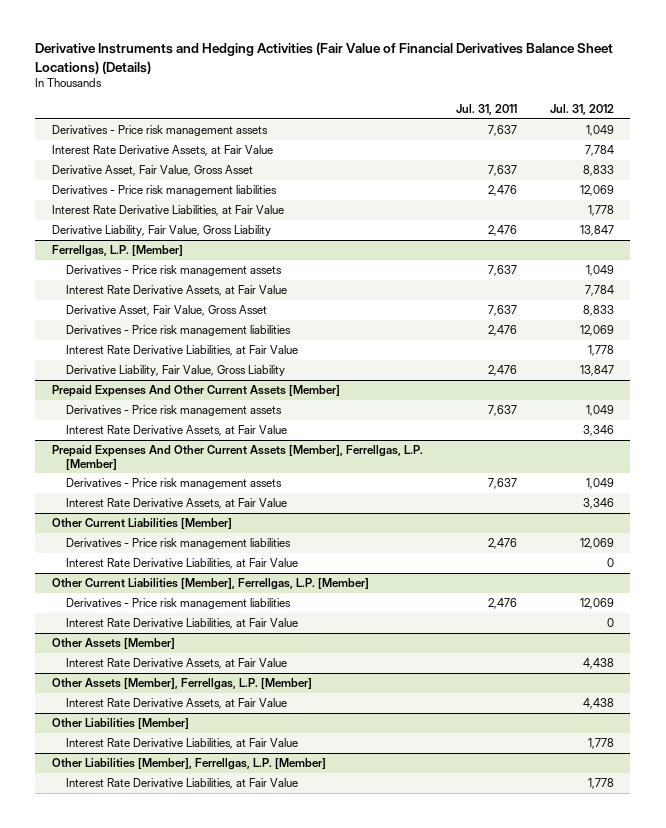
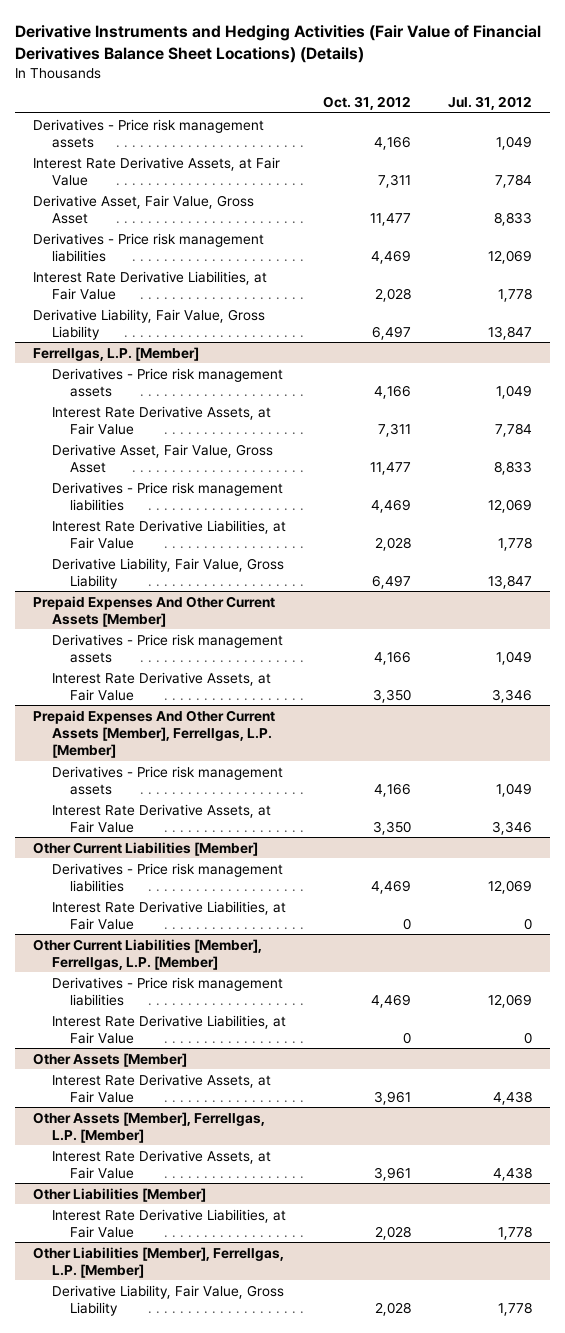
- | Jul. 31, 2011 | Jul. 31, 2012
+ | Oct. 31, 2012 | Jul. 31, 2012
@ Other Liabilities [Member], Ferrellgas, L.P. [Member]
- Interest Rate Derivative Liabilities, at Fair Value | | 1,778
+ Derivative Liability, Fair Value, Gross Liability | 2,028 | 1,778

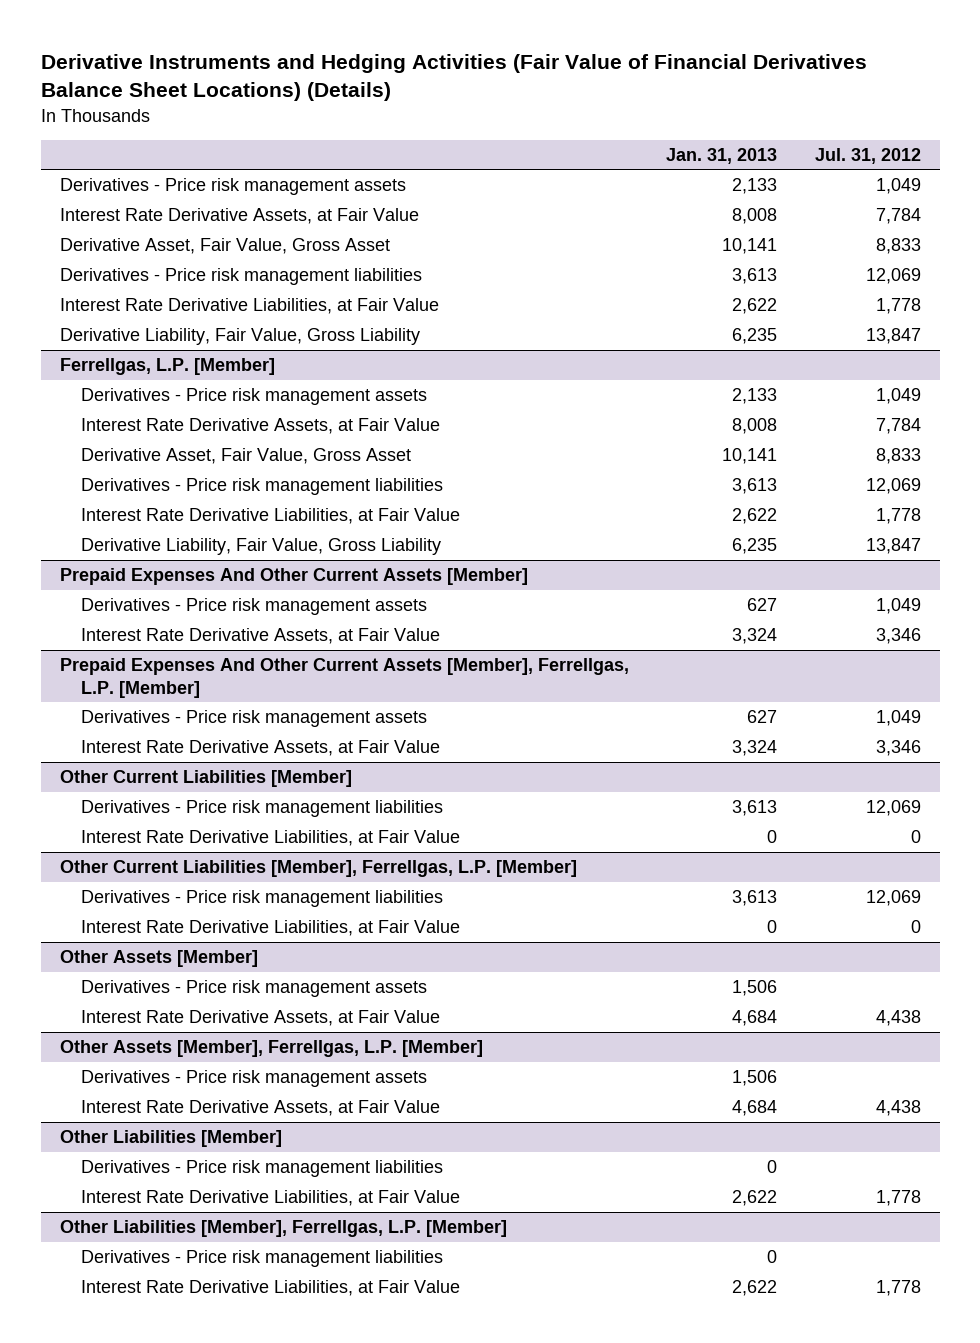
- | Oct. 31, 2012 | Jul. 31, 2012
+ | Jan. 31, 2013 | Jul. 31, 2012
@ Other Assets [Member]
+ Derivatives - Price risk management assets | 1,506 |
@ Other Assets [Member], Ferrellgas, L.P. [Member]
+ Derivatives - Price risk management assets | 1,506 |
@ Other Liabilities [Member]
+ Derivatives - Price risk management liabilities | 0 |
@ Other Liabilities [Member], Ferrellgas, L.P. [Member]
- Derivative Liability, Fair Value, Gross Liability | 2,028 | 1,778
+ Derivatives - Price risk management liabilities | 0 |
+ Interest Rate Derivative Liabilities, at Fair Value | 2,622 | 1,778

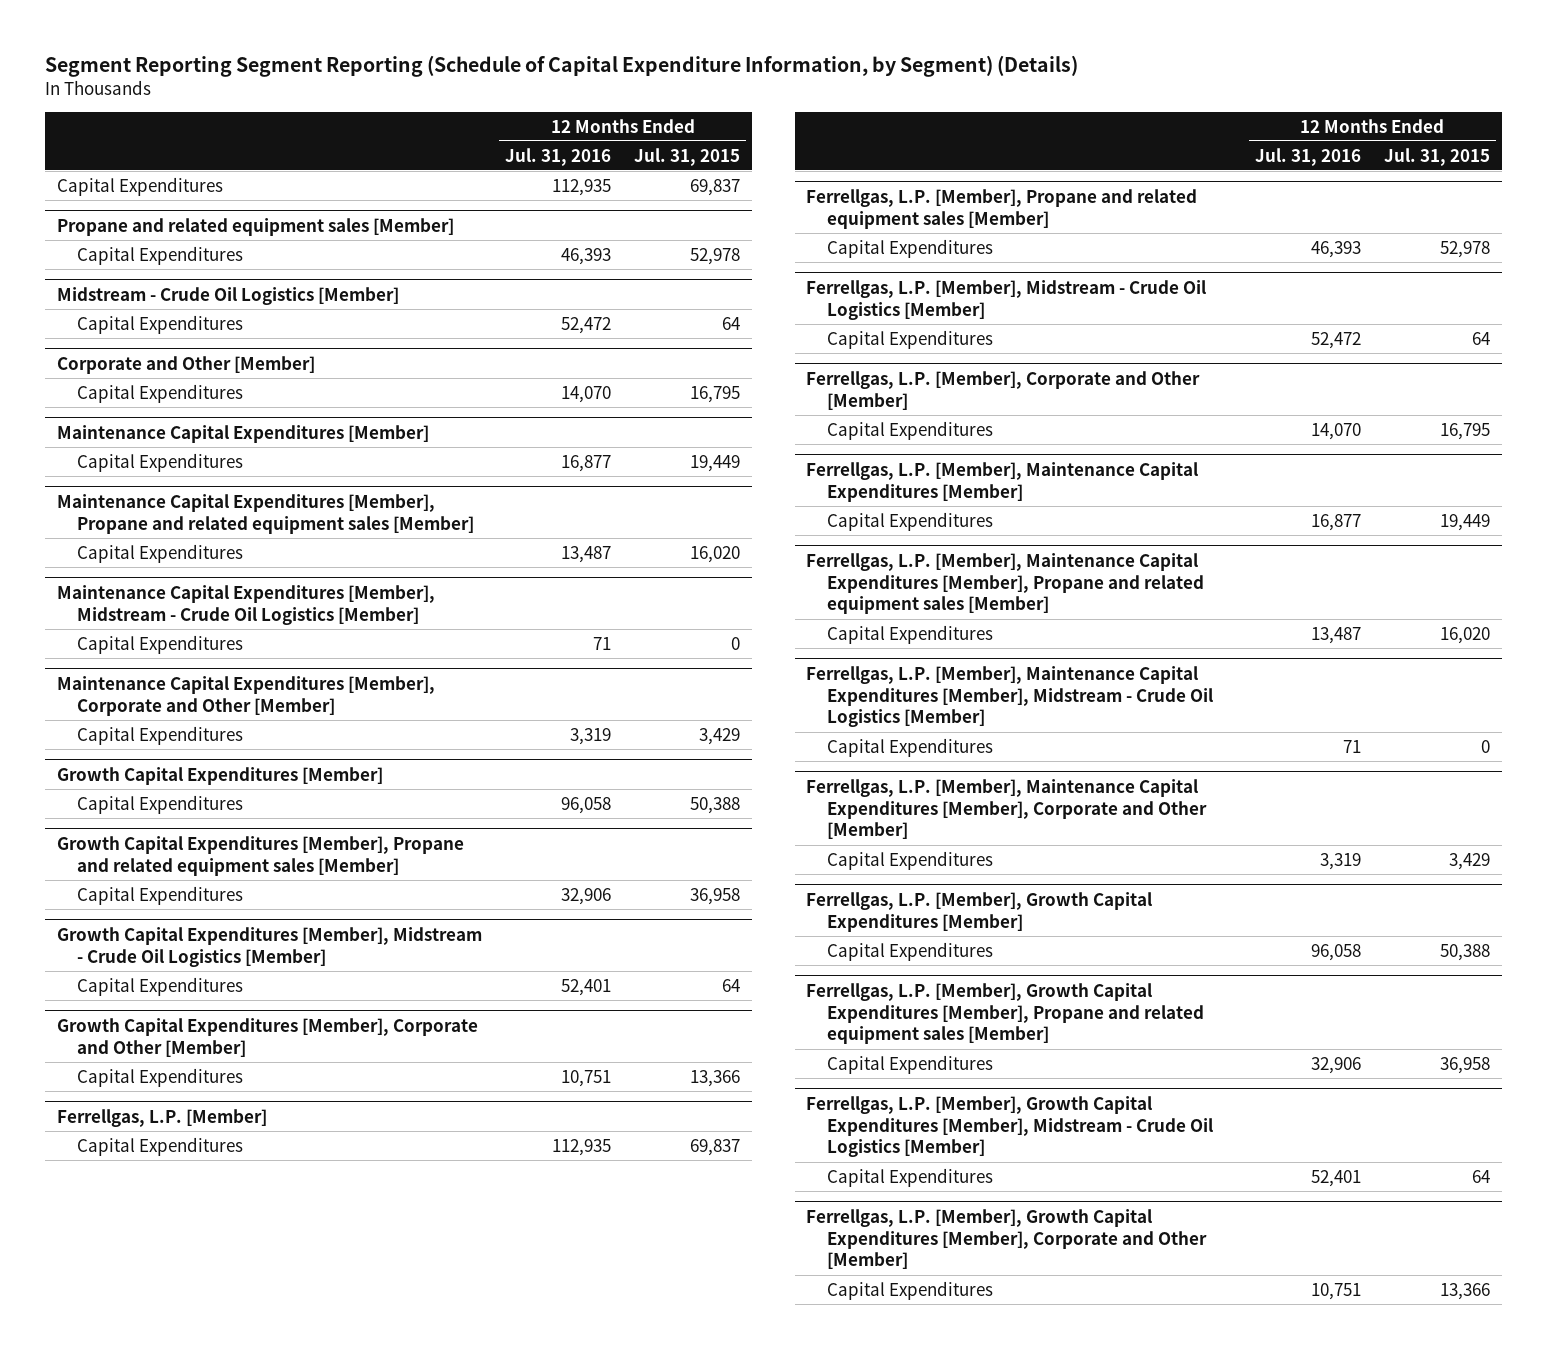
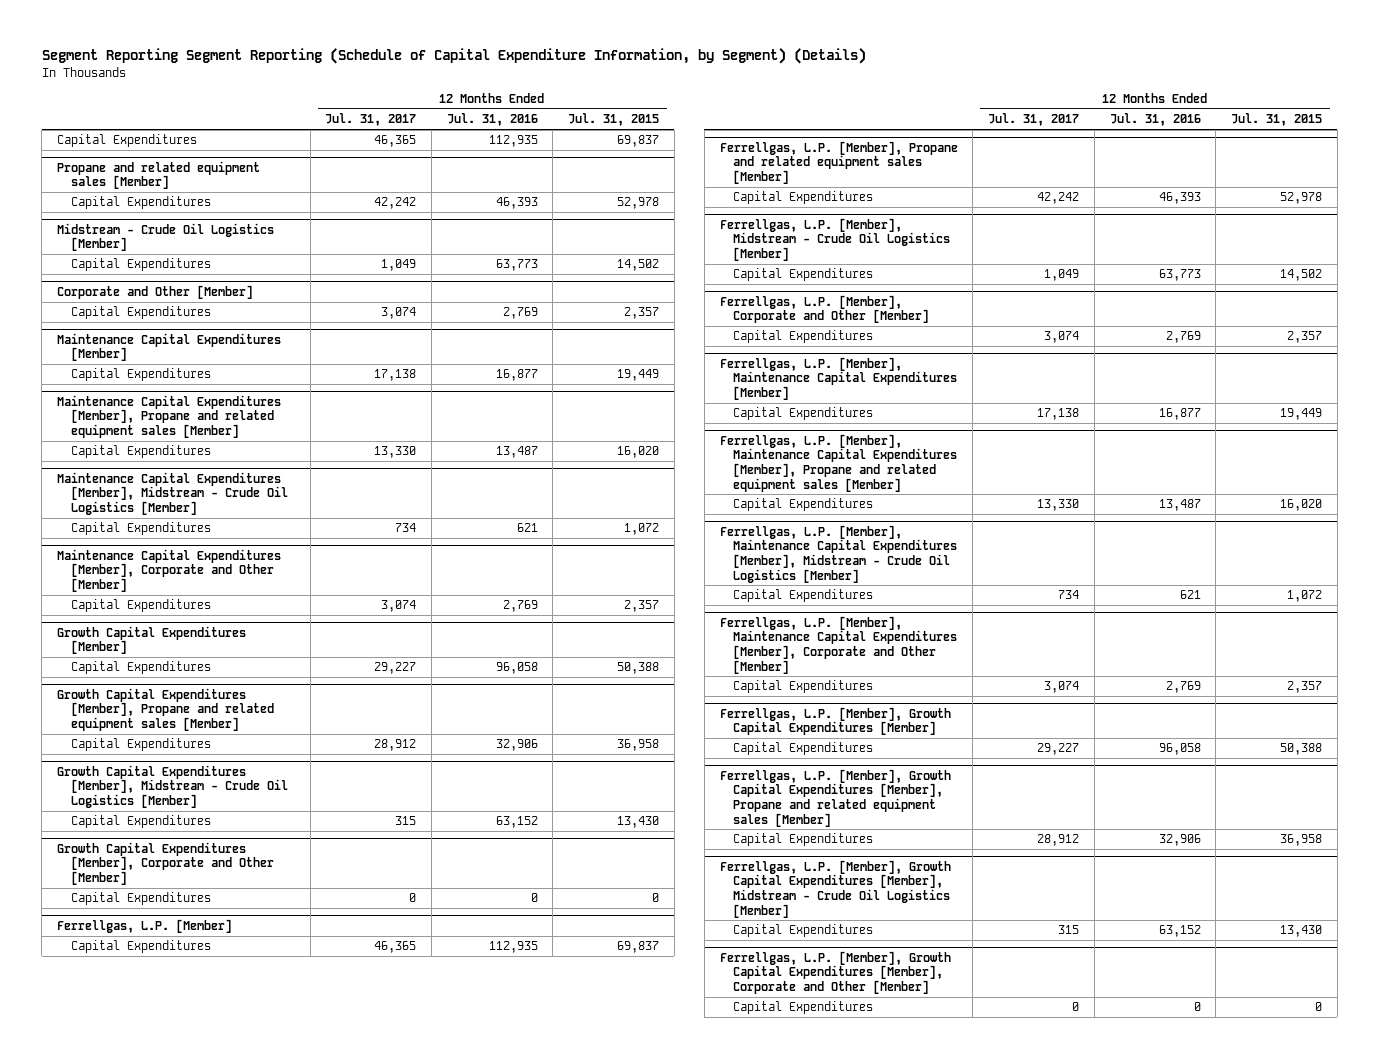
- | 12 Months Ended Jul. 31, 2016 | 12 Months Ended Jul. 31, 2015
+ | 12 Months Ended Jul. 31, 2017 | 12 Months Ended Jul. 31, 2016 | 12 Months Ended Jul. 31, 2015
@ Midstream - Crude Oil Logistics [Member]
- Capital Expenditures | 52,472 | 64
+ Capital Expenditures | 1,049 | 63,773 | 14,502
@ Corporate and Other [Member]
- Capital Expenditures | 14,070 | 16,795
+ Capital Expenditures | 3,074 | 2,769 | 2,357
@ Maintenance Capital Expenditures [Member], Midstream - Crude Oil Logistics [Member]
- Capital Expenditures | 71 | 0
+ Capital Expenditures | 734 | 621 | 1,072
@ Maintenance Capital Expenditures [Member], Corporate and Other [Member]
- Capital Expenditures | 3,319 | 3,429
+ Capital Expenditures | 3,074 | 2,769 | 2,357
@ Growth Capital Expenditures [Member], Midstream - Crude Oil Logistics [Member]
- Capital Expenditures | 52,401 | 64
+ Capital Expenditures | 315 | 63,152 | 13,430
@ Growth Capital Expenditures [Member], Corporate and Other [Member]
- Capital Expenditures | 10,751 | 13,366
+ Capital Expenditures | 0 | 0 | 0
@ Ferrellgas, L.P. [Member], Midstream - Crude Oil Logistics [Member]
- Capital Expenditures | 52,472 | 64
+ Capital Expenditures | 1,049 | 63,773 | 14,502
@ Ferrellgas, L.P. [Member], Corporate and Other [Member]
- Capital Expenditures | 14,070 | 16,795
+ Capital Expenditures | 3,074 | 2,769 | 2,357
@ Ferrellgas, L.P. [Member], Maintenance Capital Expenditures [Member], Midstream - Crude Oil Logistics [Member]
- Capital Expenditures | 71 | 0
+ Capital Expenditures | 734 | 621 | 1,072
@ Ferrellgas, L.P. [Member], Maintenance Capital Expenditures [Member], Corporate and Other [Member]
- Capital Expenditures | 3,319 | 3,429
+ Capital Expenditures | 3,074 | 2,769 | 2,357
@ Ferrellgas, L.P. [Member], Growth Capital Expenditures [Member], Midstream - Crude Oil Logistics [Member]
- Capital Expenditures | 52,401 | 64
+ Capital Expenditures | 315 | 63,152 | 13,430
@ Ferrellgas, L.P. [Member], Growth Capital Expenditures [Member], Corporate and Other [Member]
- Capital Expenditures | 10,751 | 13,366
+ Capital Expenditures | 0 | 0 | 0

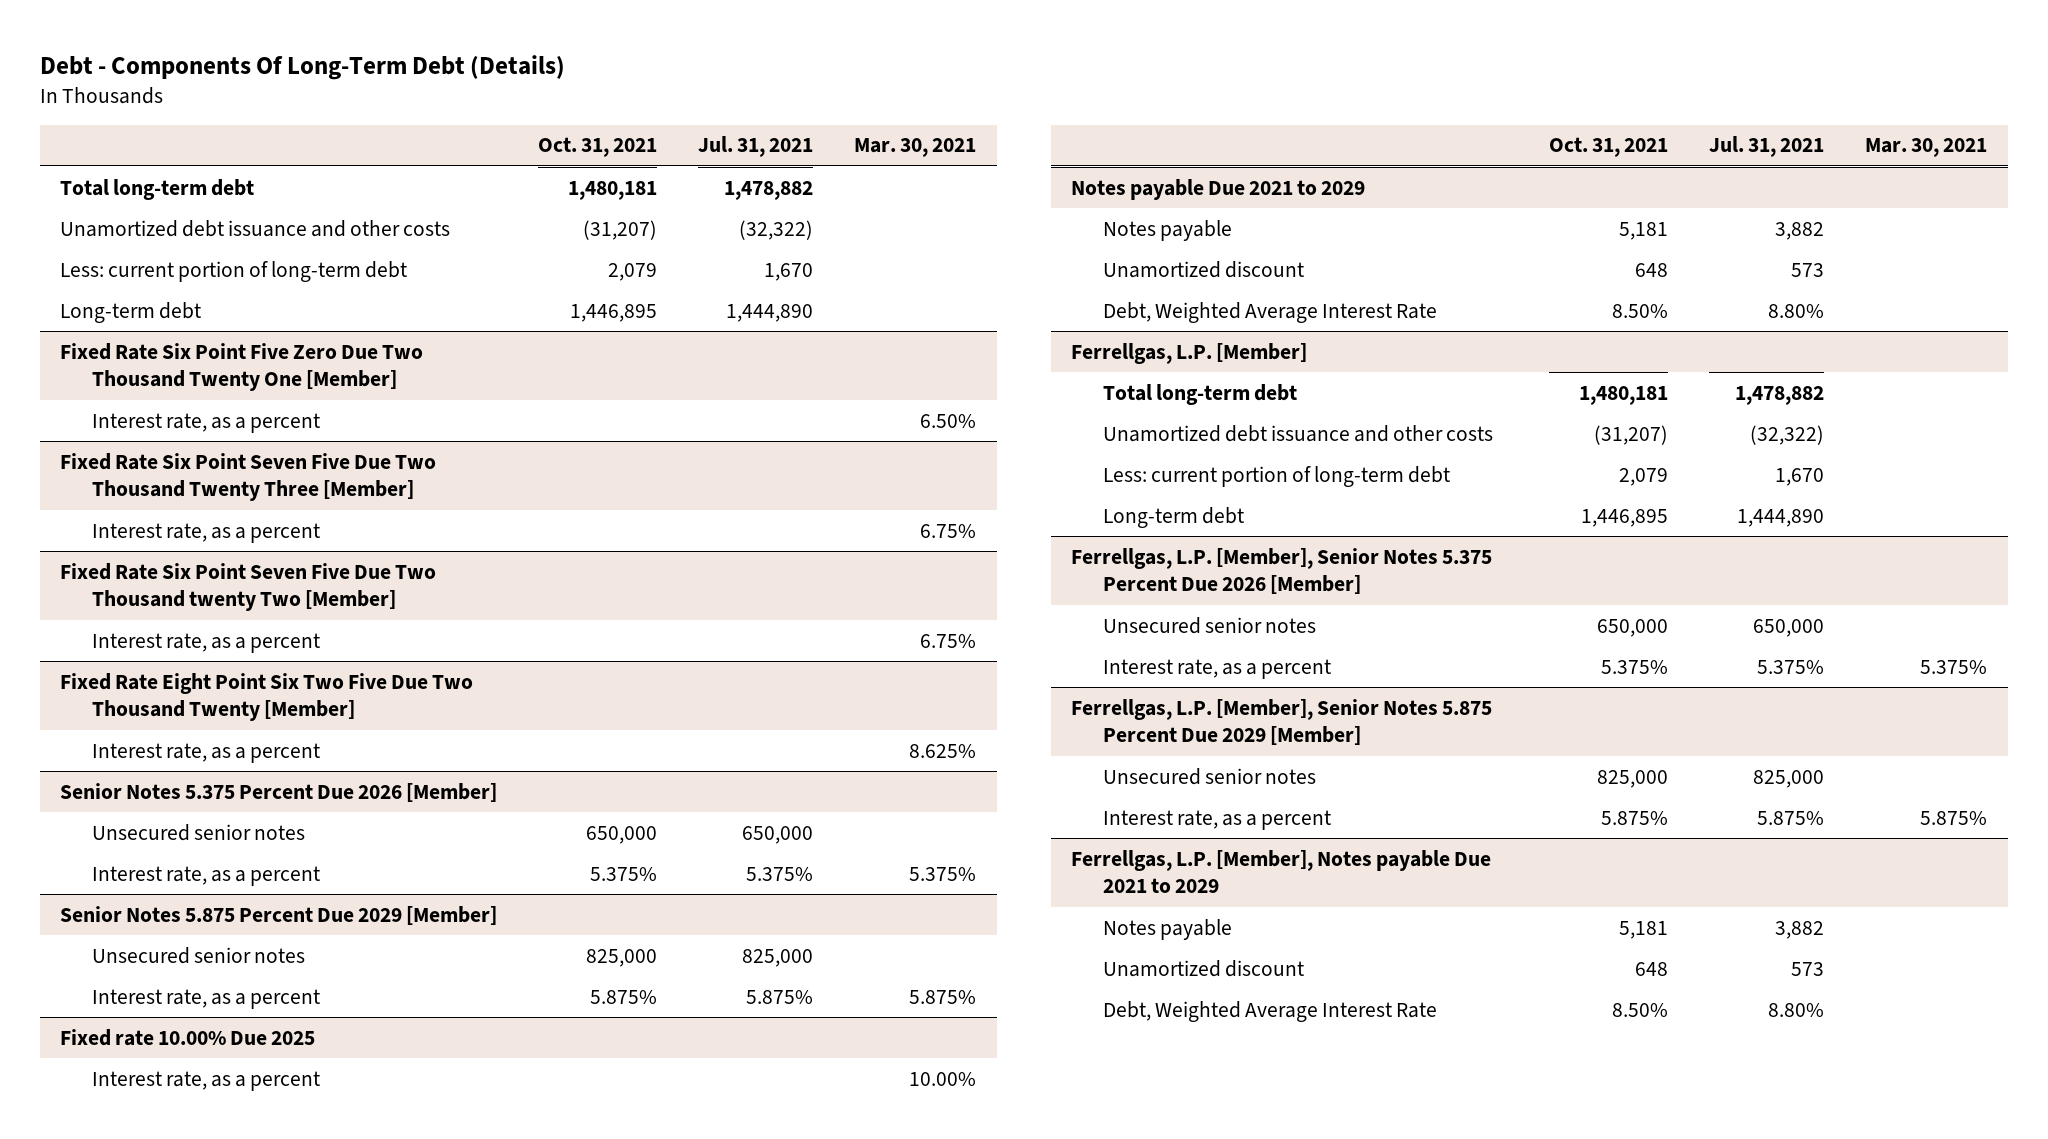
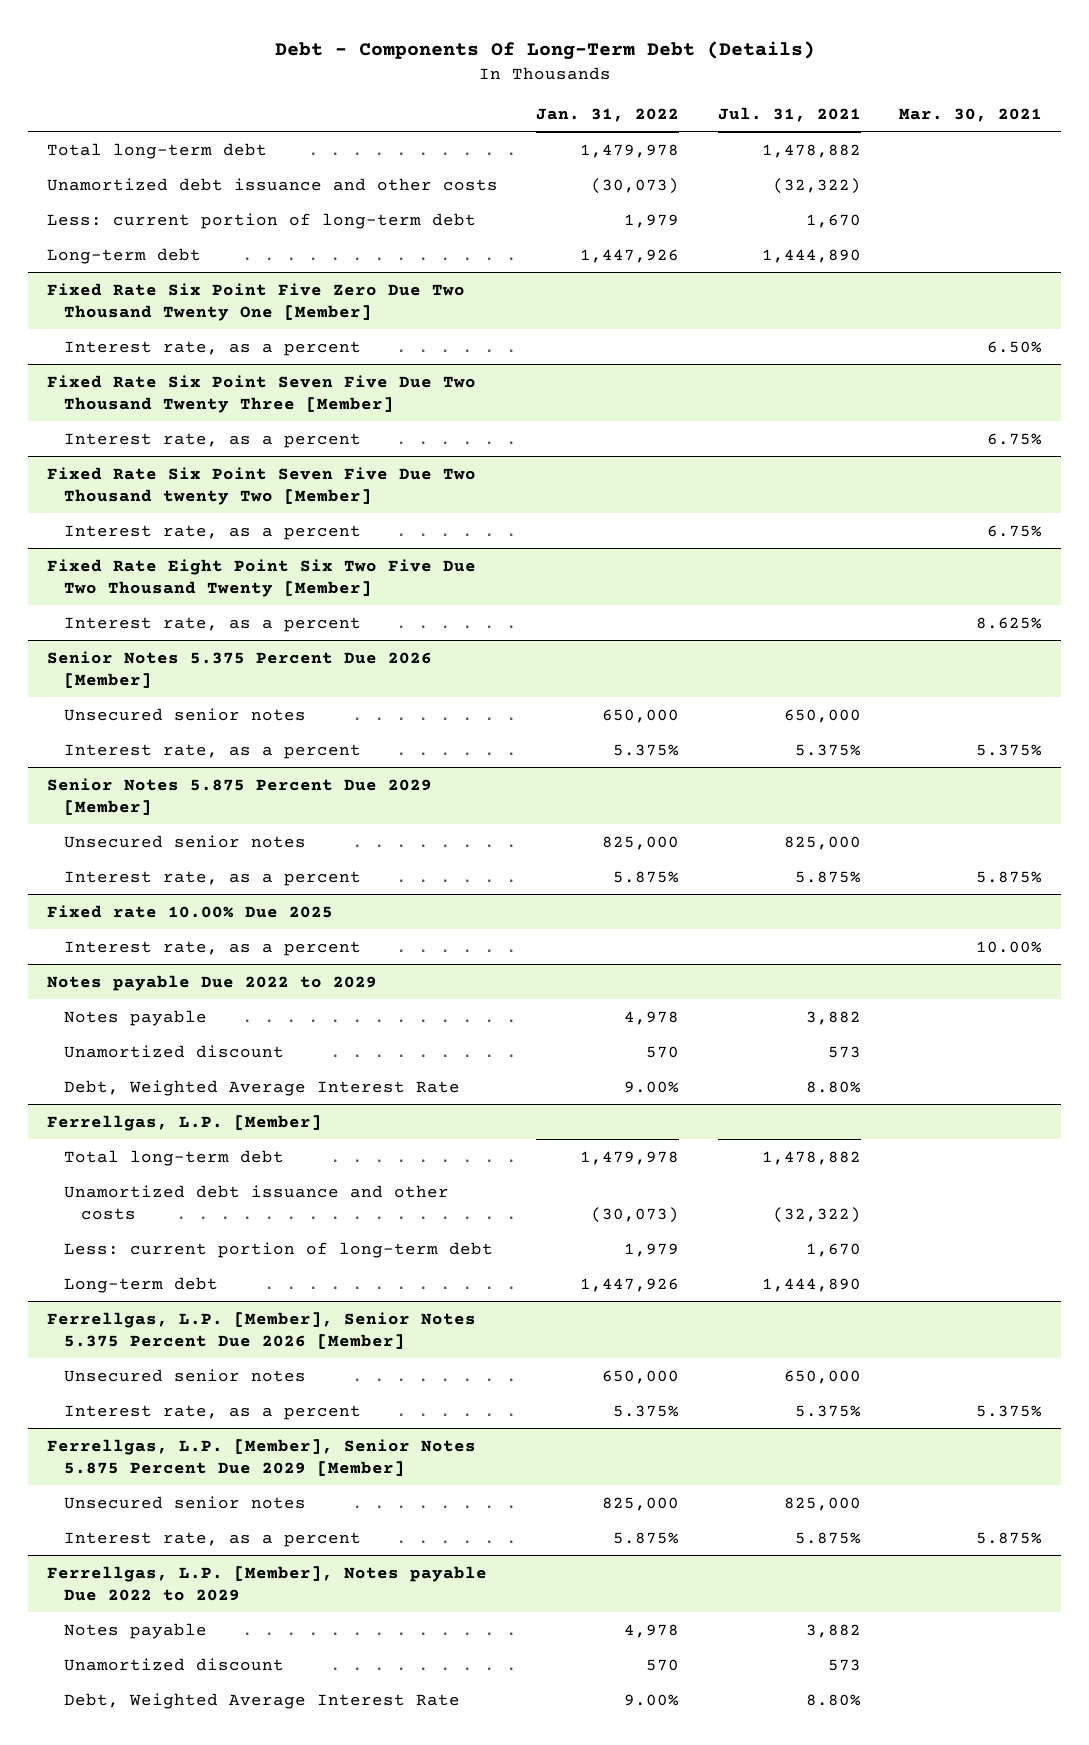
- | Oct. 31, 2021 | Jul. 31, 2021 | Mar. 30, 2021
+ | Jan. 31, 2022 | Jul. 31, 2021 | Mar. 30, 2021
- Notes payable Due 2021 to 2029
+ Notes payable Due 2022 to 2029
- Ferrellgas, L.P. [Member], Notes payable Due 2021 to 2029
+ Ferrellgas, L.P. [Member], Notes payable Due 2022 to 2029

